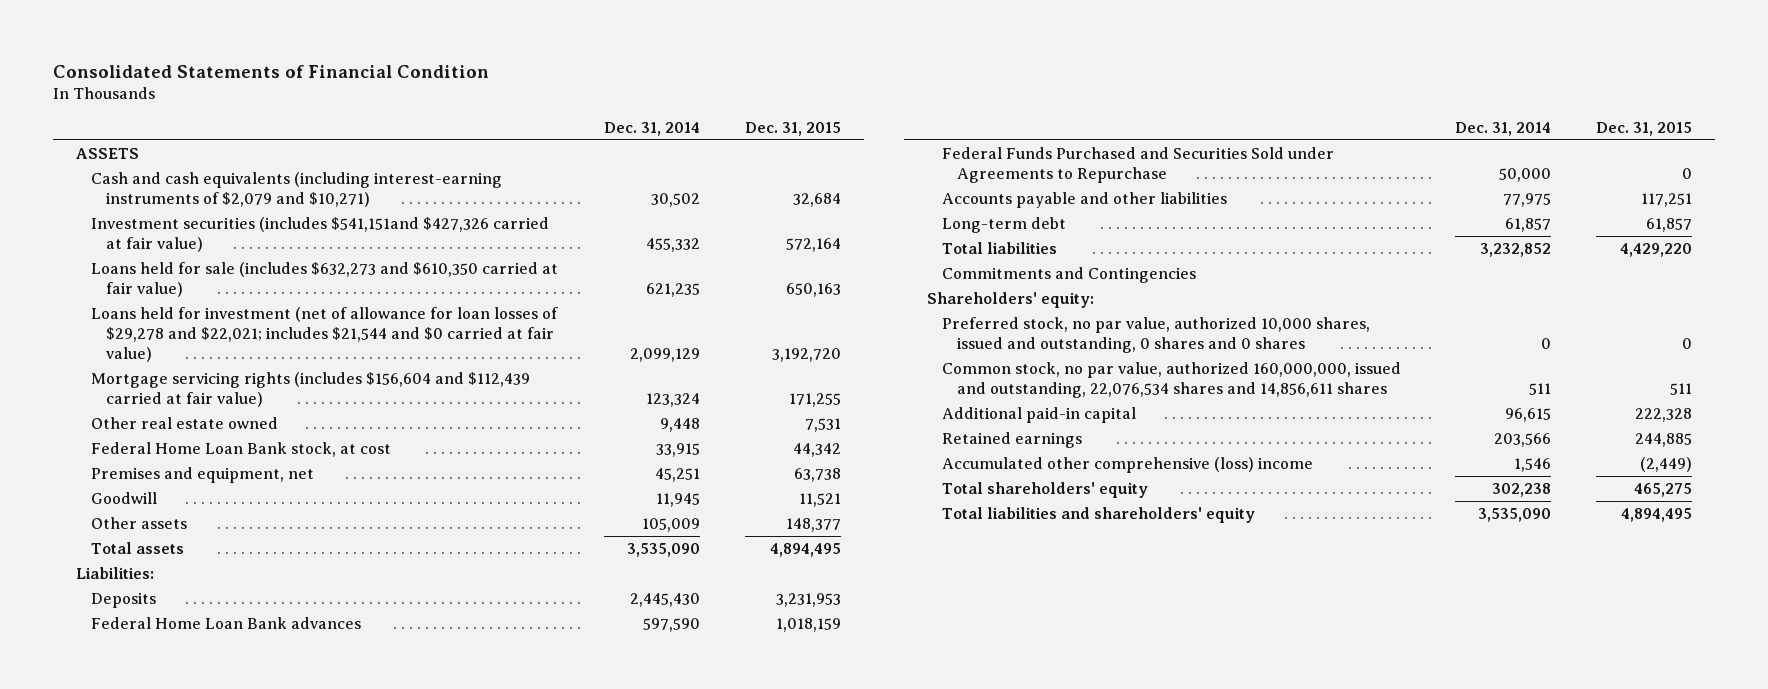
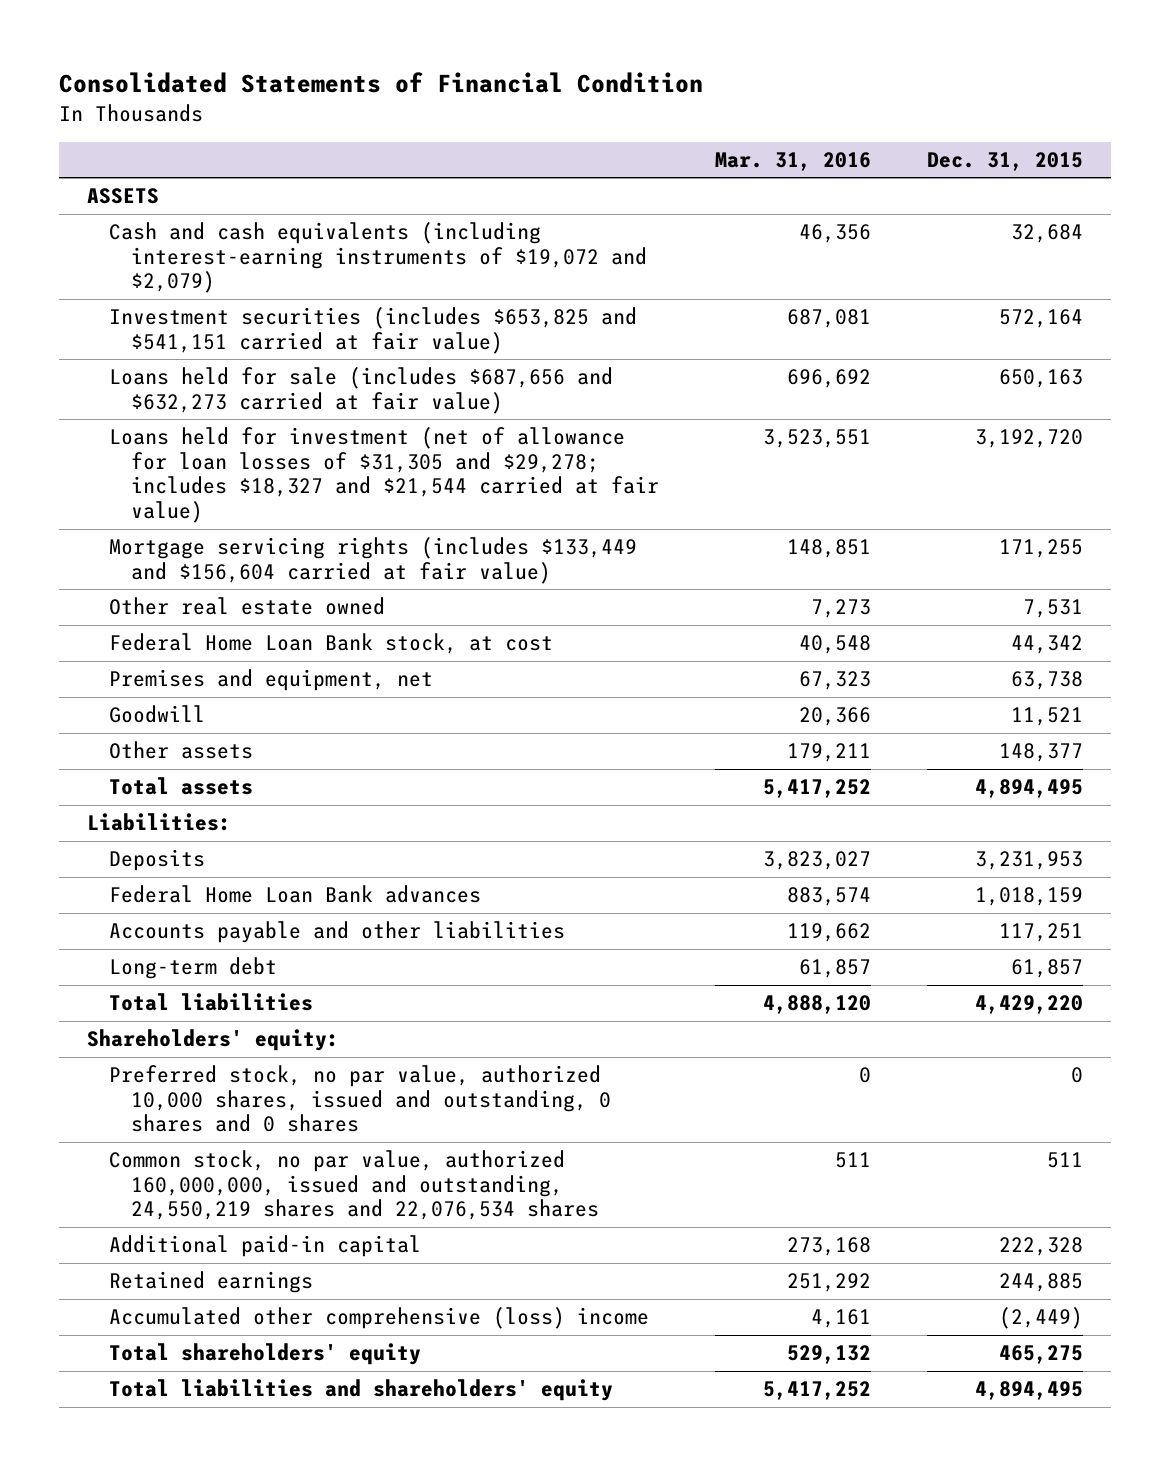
- | Dec. 31, 2014 | Dec. 31, 2015
+ | Mar. 31, 2016 | Dec. 31, 2015
- Cash and cash equivalents (including interest-earning instruments of $2,079 and $10,271) | 30,502 | 32,684
- Investment securities (includes $541,151and $427,326 carried at fair value) | 455,332 | 572,164
- Loans held for sale (includes $632,273 and $610,350 carried at fair value) | 621,235 | 650,163
- Loans held for investment (net of allowance for loan losses of $29,278 and $22,021; includes $21,544 and $0 carried at fair value) | 2,099,129 | 3,192,720
- Mortgage servicing rights (includes $156,604 and $112,439 carried at fair value) | 123,324 | 171,255
+ Cash and cash equivalents (including interest-earning instruments of $19,072 and $2,079) | 46,356 | 32,684
+ Investment securities (includes $653,825 and $541,151 carried at fair value) | 687,081 | 572,164
+ Loans held for sale (includes $687,656 and $632,273 carried at fair value) | 696,692 | 650,163
+ Loans held for investment (net of allowance for loan losses of $31,305 and $29,278; includes $18,327 and $21,544 carried at fair value) | 3,523,551 | 3,192,720
+ Mortgage servicing rights (includes $133,449 and $156,604 carried at fair value) | 148,851 | 171,255
- Federal Funds Purchased and Securities Sold under Agreements to Repurchase | 50,000 | 0
- Commitments and Contingencies
- Common stock, no par value, authorized 160,000,000, issued and outstanding, 22,076,534 shares and 14,856,611 shares | 511 | 511
+ Common stock, no par value, authorized 160,000,000, issued and outstanding, 24,550,219 shares and 22,076,534 shares | 511 | 511

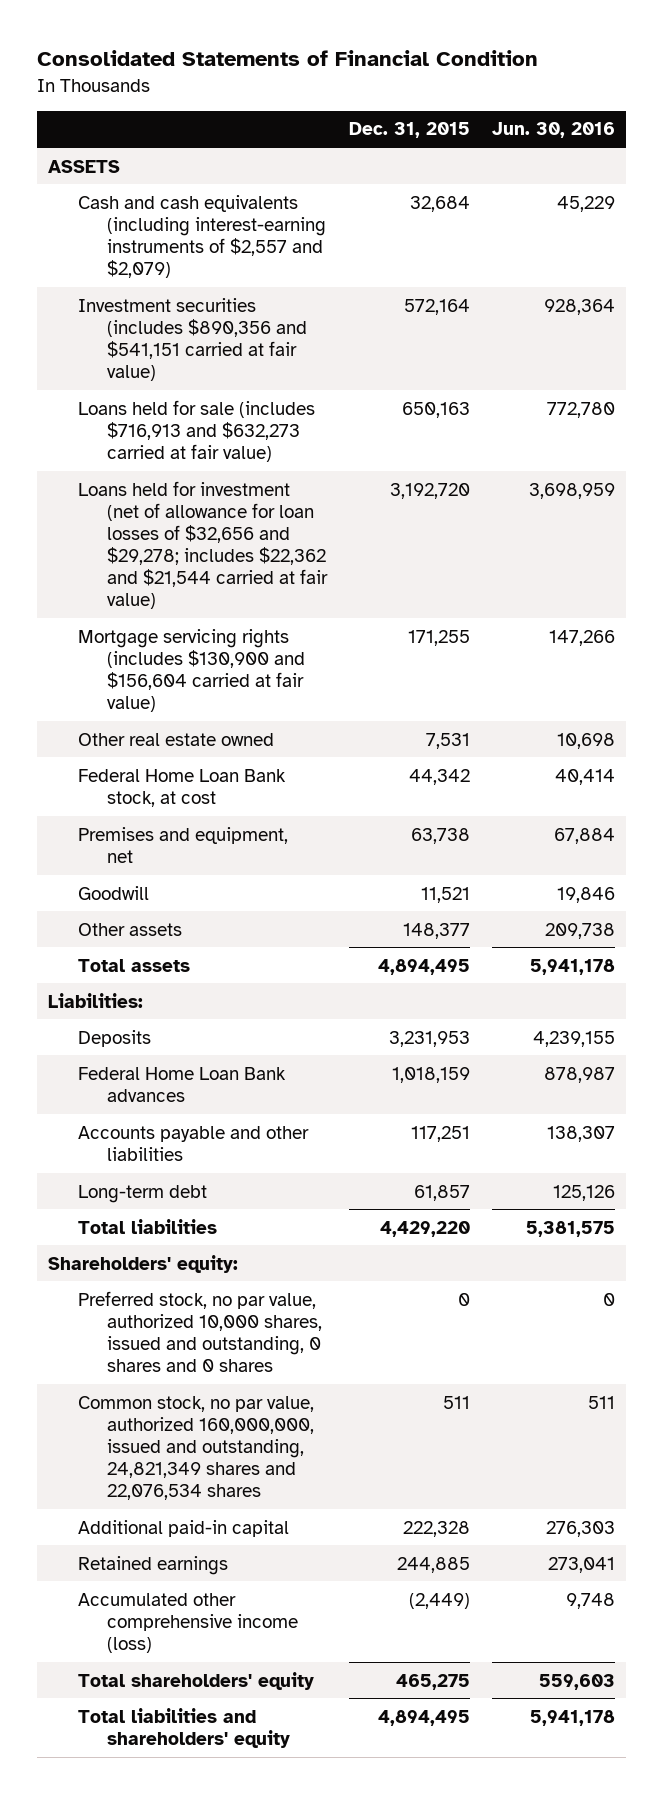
- | Mar. 31, 2016 | Dec. 31, 2015
+ | Dec. 31, 2015 | Jun. 30, 2016
- Cash and cash equivalents (including interest-earning instruments of $19,072 and $2,079) | 46,356 | 32,684
- Investment securities (includes $653,825 and $541,151 carried at fair value) | 687,081 | 572,164
- Loans held for sale (includes $687,656 and $632,273 carried at fair value) | 696,692 | 650,163
- Loans held for investment (net of allowance for loan losses of $31,305 and $29,278; includes $18,327 and $21,544 carried at fair value) | 3,523,551 | 3,192,720
- Mortgage servicing rights (includes $133,449 and $156,604 carried at fair value) | 148,851 | 171,255
+ Cash and cash equivalents (including interest-earning instruments of $2,557 and $2,079) | 32,684 | 45,229
+ Investment securities (includes $890,356 and $541,151 carried at fair value) | 572,164 | 928,364
+ Loans held for sale (includes $716,913 and $632,273 carried at fair value) | 650,163 | 772,780
+ Loans held for investment (net of allowance for loan losses of $32,656 and $29,278; includes $22,362 and $21,544 carried at fair value) | 3,192,720 | 3,698,959
+ Mortgage servicing rights (includes $130,900 and $156,604 carried at fair value) | 171,255 | 147,266
- Common stock, no par value, authorized 160,000,000, issued and outstanding, 24,550,219 shares and 22,076,534 shares | 511 | 511
+ Common stock, no par value, authorized 160,000,000, issued and outstanding, 24,821,349 shares and 22,076,534 shares | 511 | 511
- Accumulated other comprehensive (loss) income | 4,161 | (2,449)
+ Accumulated other comprehensive income (loss) | (2,449) | 9,748

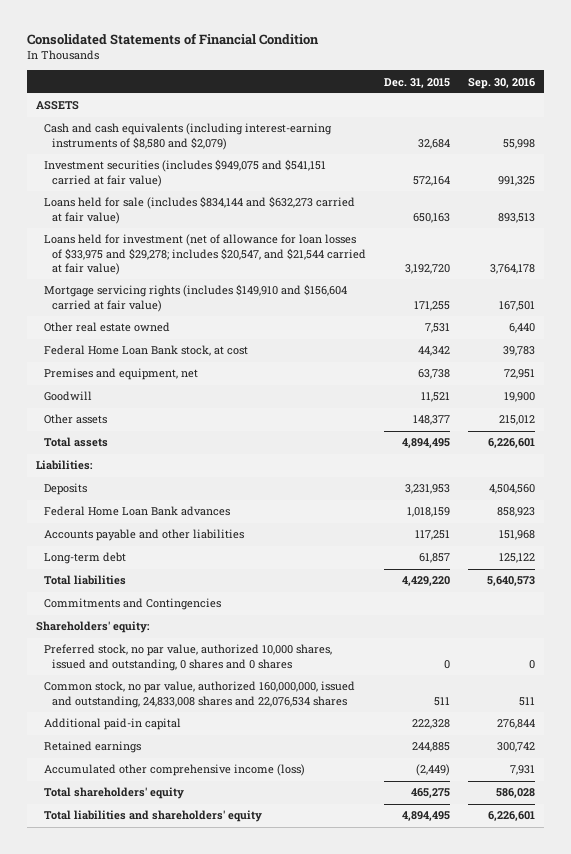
- | Dec. 31, 2015 | Jun. 30, 2016
+ | Dec. 31, 2015 | Sep. 30, 2016
- Cash and cash equivalents (including interest-earning instruments of $2,557 and $2,079) | 32,684 | 45,229
- Investment securities (includes $890,356 and $541,151 carried at fair value) | 572,164 | 928,364
- Loans held for sale (includes $716,913 and $632,273 carried at fair value) | 650,163 | 772,780
- Loans held for investment (net of allowance for loan losses of $32,656 and $29,278; includes $22,362 and $21,544 carried at fair value) | 3,192,720 | 3,698,959
- Mortgage servicing rights (includes $130,900 and $156,604 carried at fair value) | 171,255 | 147,266
+ Cash and cash equivalents (including interest-earning instruments of $8,580 and $2,079) | 32,684 | 55,998
+ Investment securities (includes $949,075 and $541,151 carried at fair value) | 572,164 | 991,325
+ Loans held for sale (includes $834,144 and $632,273 carried at fair value) | 650,163 | 893,513
+ Loans held for investment (net of allowance for loan losses of $33,975 and $29,278; includes $20,547, and $21,544 carried at fair value) | 3,192,720 | 3,764,178
+ Mortgage servicing rights (includes $149,910 and $156,604 carried at fair value) | 171,255 | 167,501
+ Commitments and Contingencies
- Common stock, no par value, authorized 160,000,000, issued and outstanding, 24,821,349 shares and 22,076,534 shares | 511 | 511
+ Common stock, no par value, authorized 160,000,000, issued and outstanding, 24,833,008 shares and 22,076,534 shares | 511 | 511

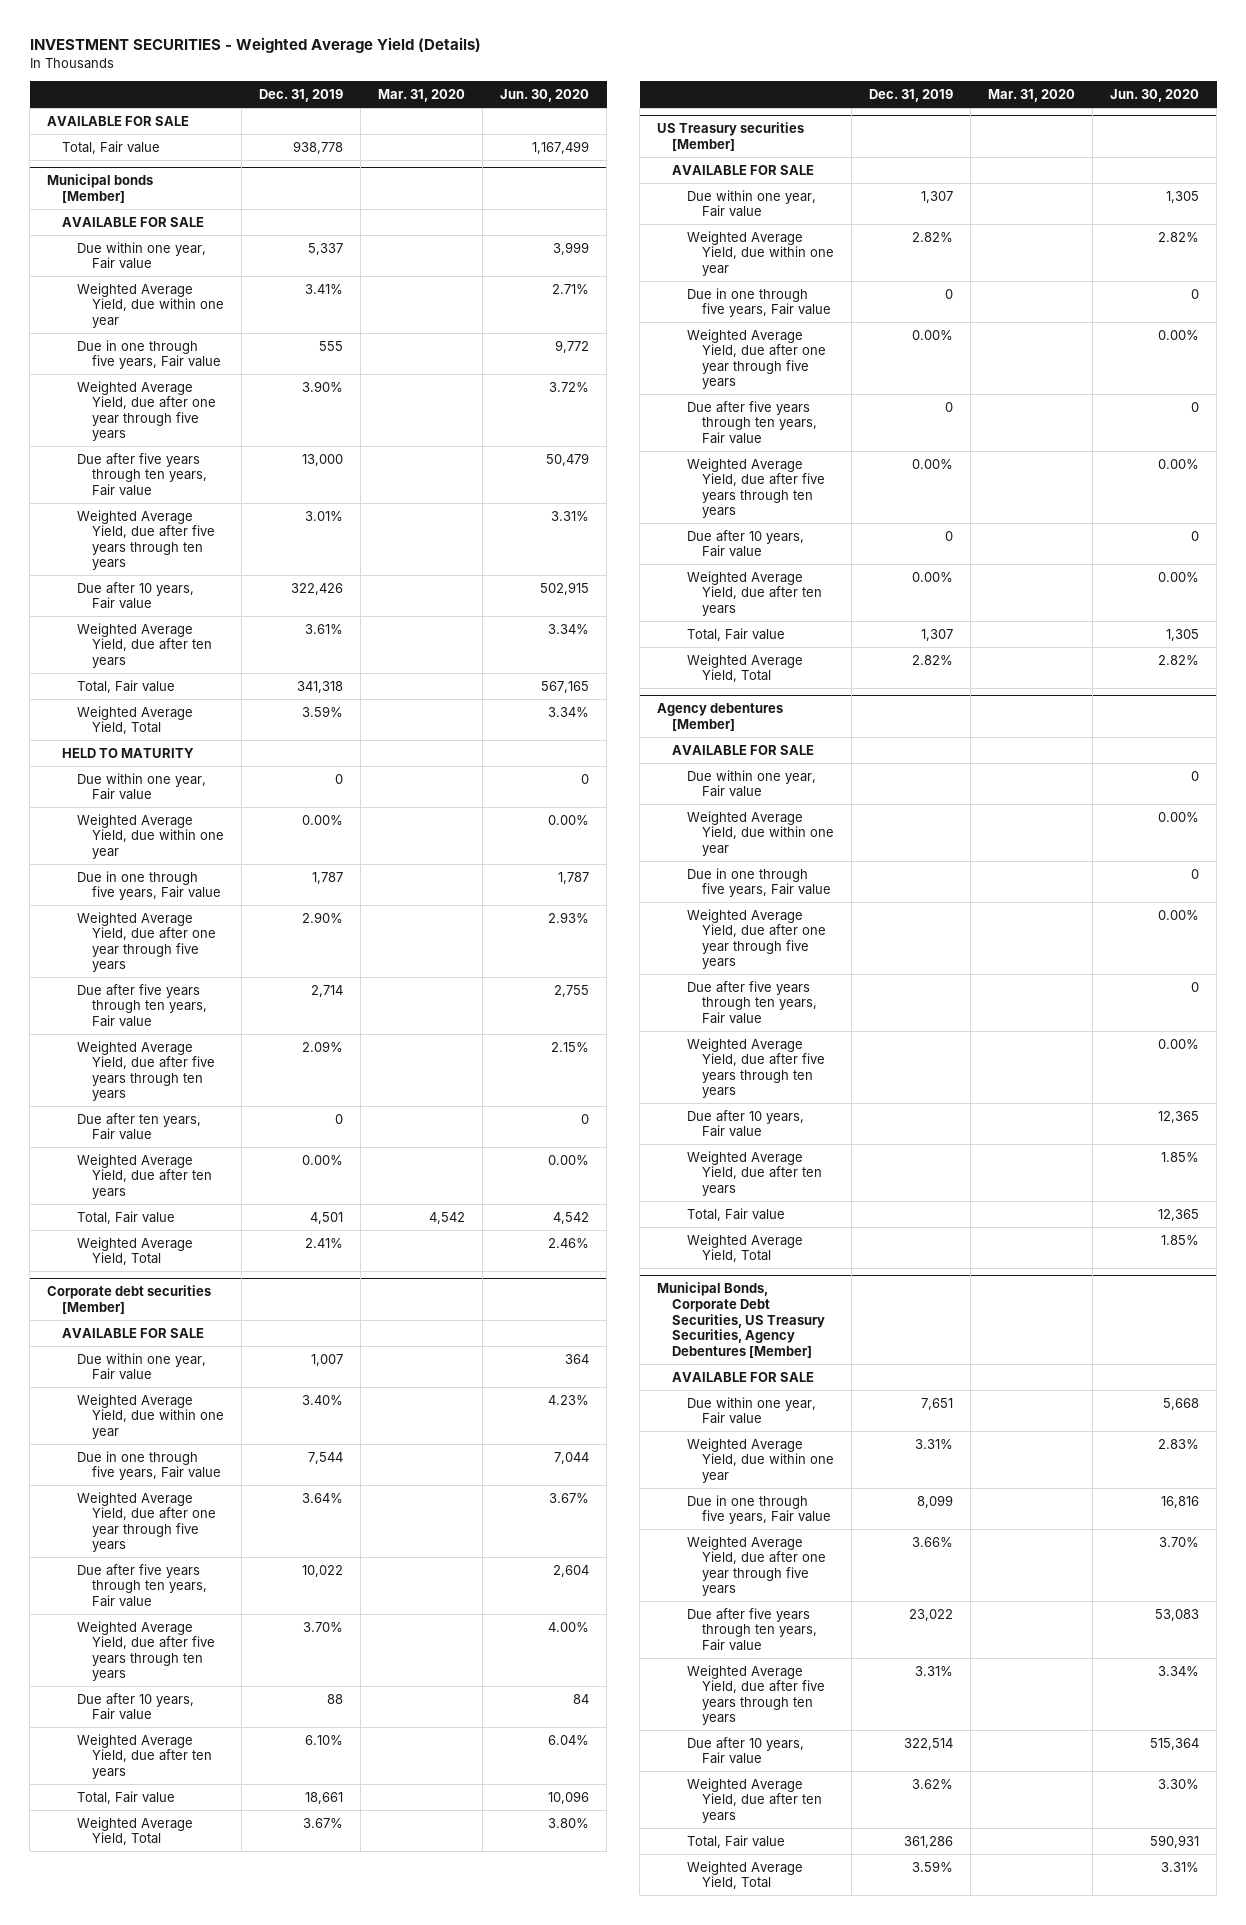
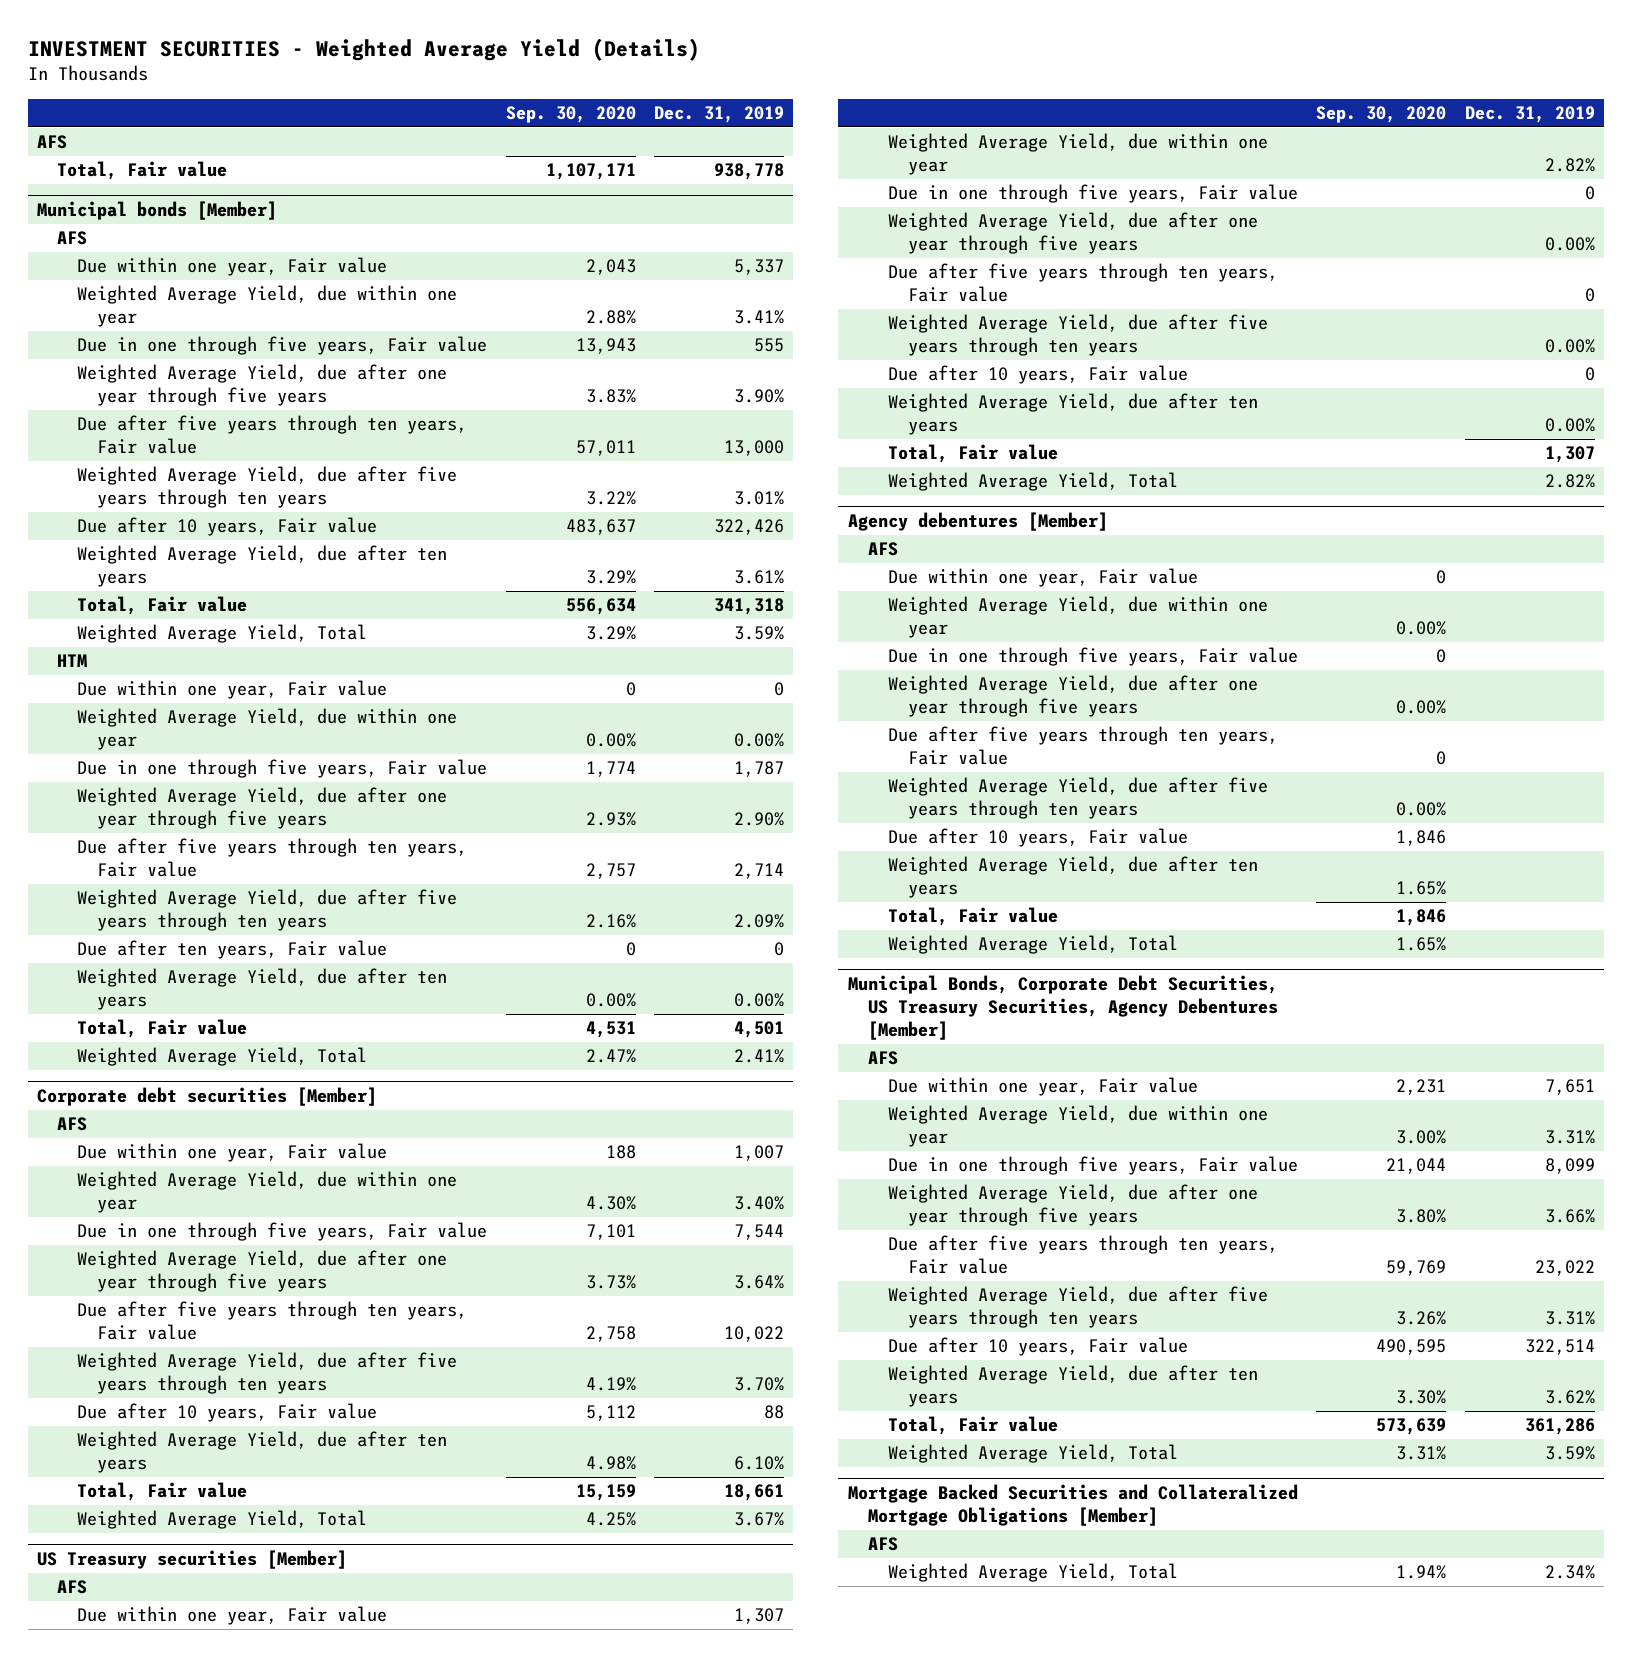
- | Dec. 31, 2019 | Mar. 31, 2020 | Jun. 30, 2020
+ | Sep. 30, 2020 | Dec. 31, 2019
- AVAILABLE FOR SALE
+ AFS
@ Municipal bonds [Member]
- AVAILABLE FOR SALE
+ AFS
- HELD TO MATURITY
+ HTM
@ Corporate debt securities [Member]
- AVAILABLE FOR SALE
+ AFS
@ US Treasury securities [Member]
- AVAILABLE FOR SALE
+ AFS
@ Agency debentures [Member]
- AVAILABLE FOR SALE
+ AFS
@ Municipal Bonds, Corporate Debt Securities, US Treasury Securities, Agency Debentures [Member]
- AVAILABLE FOR SALE
+ AFS
+ Mortgage Backed Securities and Collateralized Mortgage Obligations [Member]
+ AFS
+ Weighted Average Yield, Total | 1.94% | 2.34%

